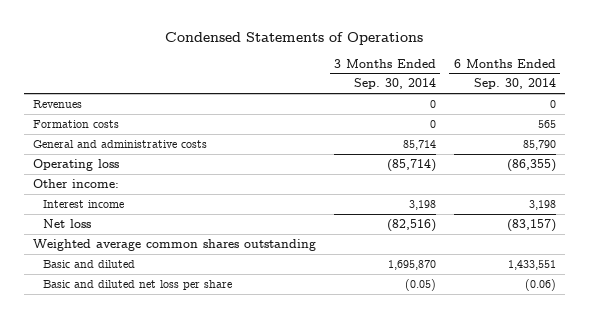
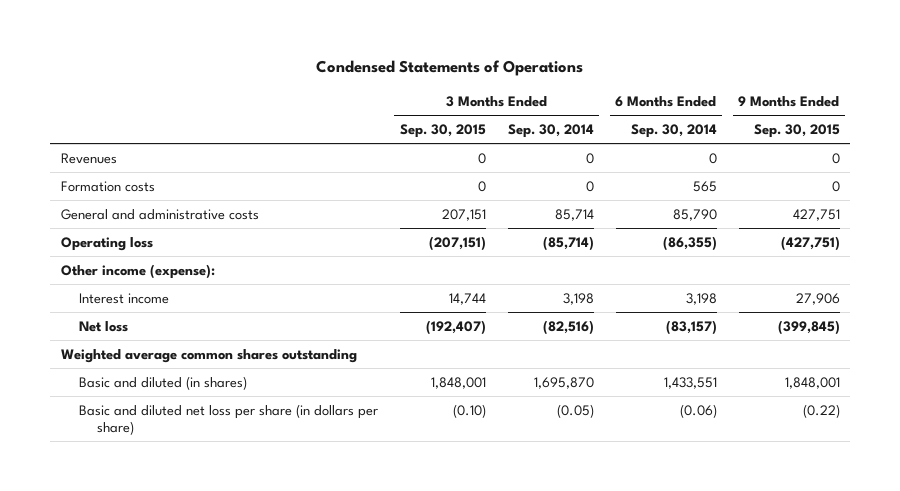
- | 3 Months Ended Sep. 30, 2014 | 6 Months Ended Sep. 30, 2014
+ | 3 Months Ended Sep. 30, 2015 | 3 Months Ended Sep. 30, 2014 | 6 Months Ended Sep. 30, 2014 | 9 Months Ended Sep. 30, 2015
- Other income:
+ Other income (expense):
- Basic and diluted | 1,695,870 | 1,433,551
- Basic and diluted net loss per share | (0.05) | (0.06)
+ Basic and diluted (in shares) | 1,848,001 | 1,695,870 | 1,433,551 | 1,848,001
+ Basic and diluted net loss per share (in dollars per share) | (0.10) | (0.05) | (0.06) | (0.22)

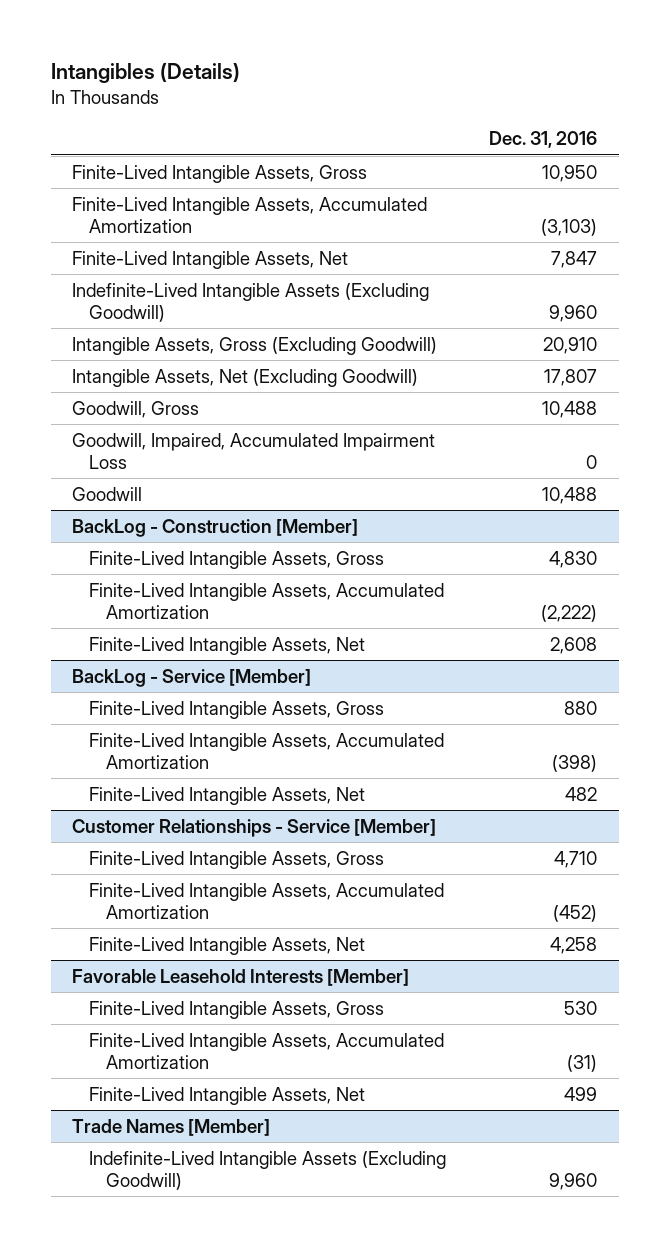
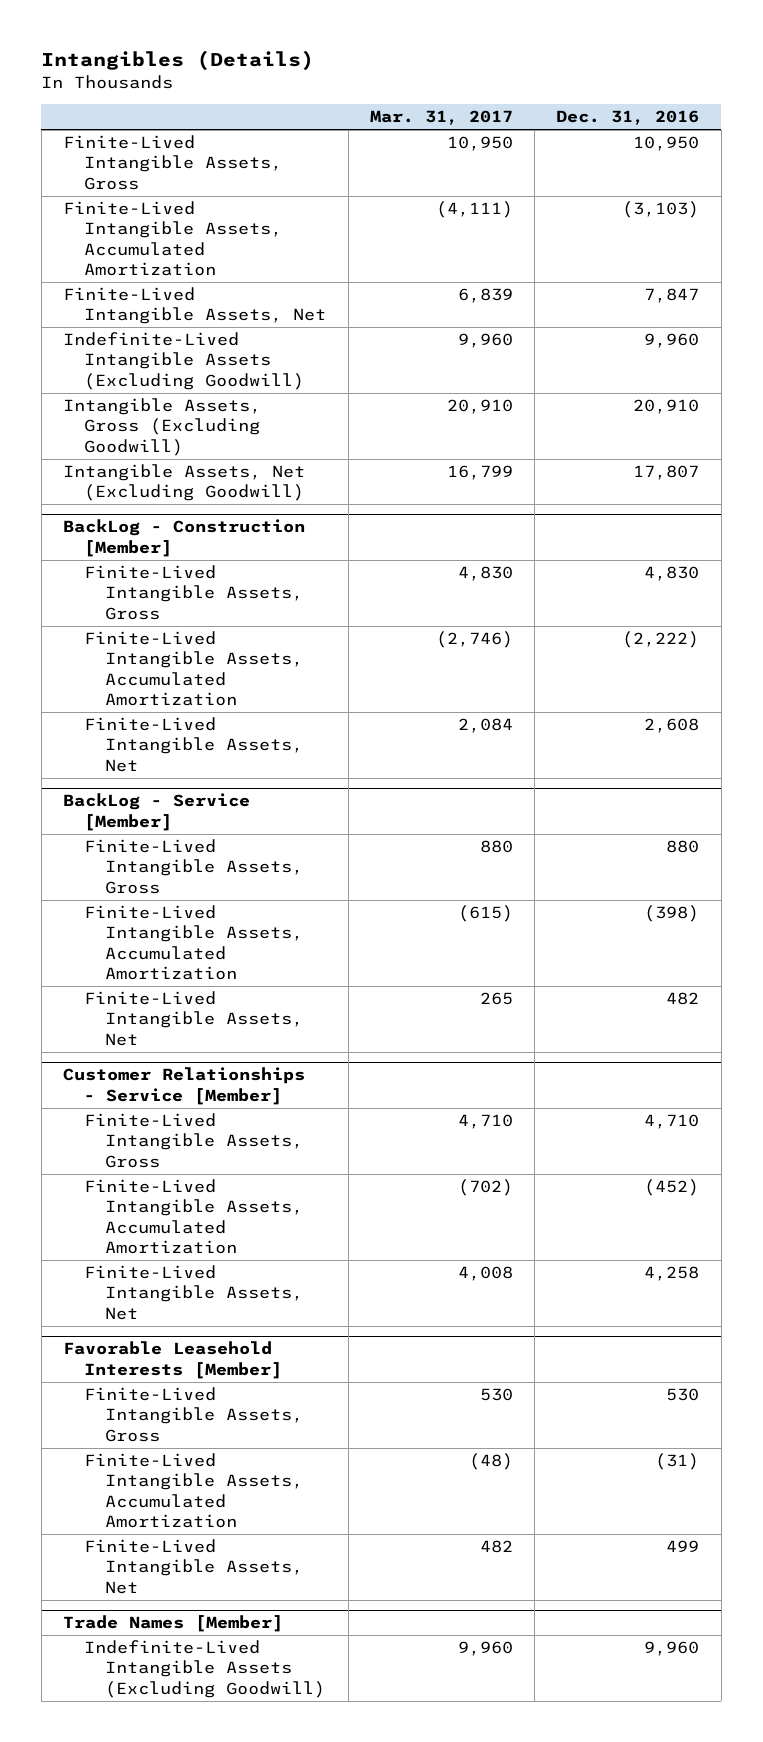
- | Dec. 31, 2016
+ | Mar. 31, 2017 | Dec. 31, 2016
- Goodwill, Gross | 10,488
- Goodwill, Impaired, Accumulated Impairment Loss | 0
- Goodwill | 10,488

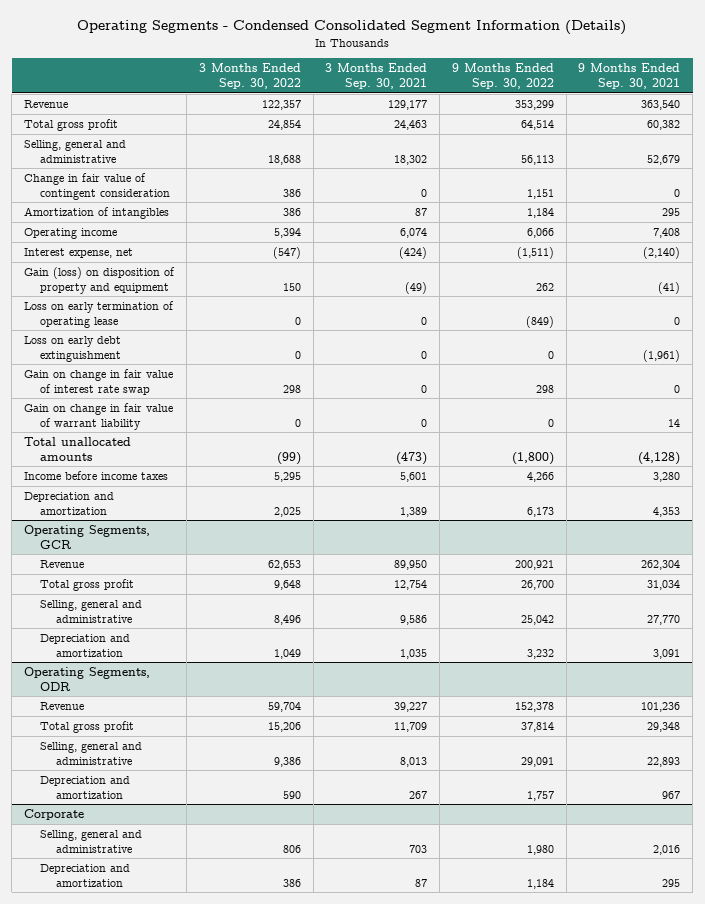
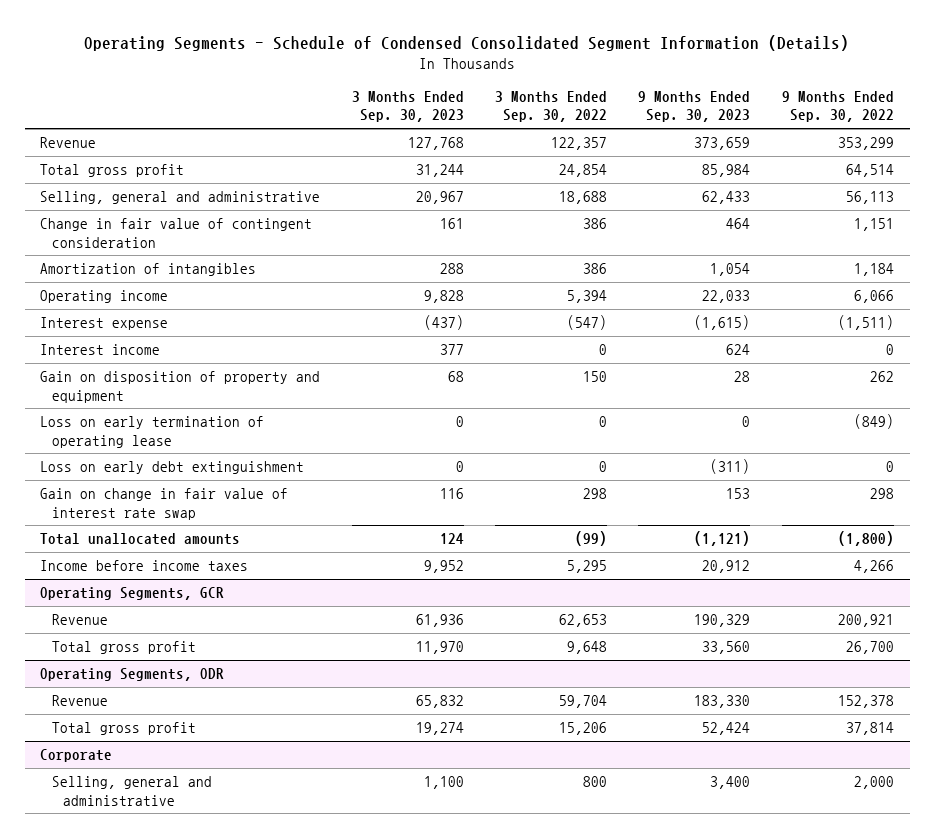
- Operating Segments - Condensed Consolidated Segment Information (Details)
+ Operating Segments - Schedule of Condensed Consolidated Segment Information (Details)
- | 3 Months Ended Sep. 30, 2022 | 3 Months Ended Sep. 30, 2021 | 9 Months Ended Sep. 30, 2022 | 9 Months Ended Sep. 30, 2021
+ | 3 Months Ended Sep. 30, 2023 | 3 Months Ended Sep. 30, 2022 | 9 Months Ended Sep. 30, 2023 | 9 Months Ended Sep. 30, 2022
- Interest expense, net | (547) | (424) | (1,511) | (2,140)
- Gain (loss) on disposition of property and equipment | 150 | (49) | 262 | (41)
+ Interest expense | (437) | (547) | (1,615) | (1,511)
+ Interest income | 377 | 0 | 624 | 0
+ Gain on disposition of property and equipment | 68 | 150 | 28 | 262
- Gain on change in fair value of warrant liability | 0 | 0 | 0 | 14
- Depreciation and amortization | 2,025 | 1,389 | 6,173 | 4,353
@ Operating Segments, GCR
- Selling, general and administrative | 8,496 | 9,586 | 25,042 | 27,770
- Depreciation and amortization | 1,049 | 1,035 | 3,232 | 3,091
@ Operating Segments, ODR
- Selling, general and administrative | 9,386 | 8,013 | 29,091 | 22,893
- Depreciation and amortization | 590 | 267 | 1,757 | 967
@ Corporate
- Selling, general and administrative | 806 | 703 | 1,980 | 2,016
- Depreciation and amortization | 386 | 87 | 1,184 | 295
+ Selling, general and administrative | 1,100 | 800 | 3,400 | 2,000

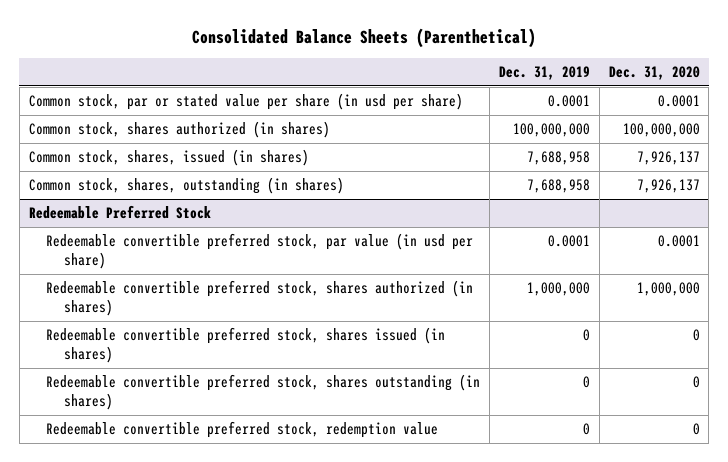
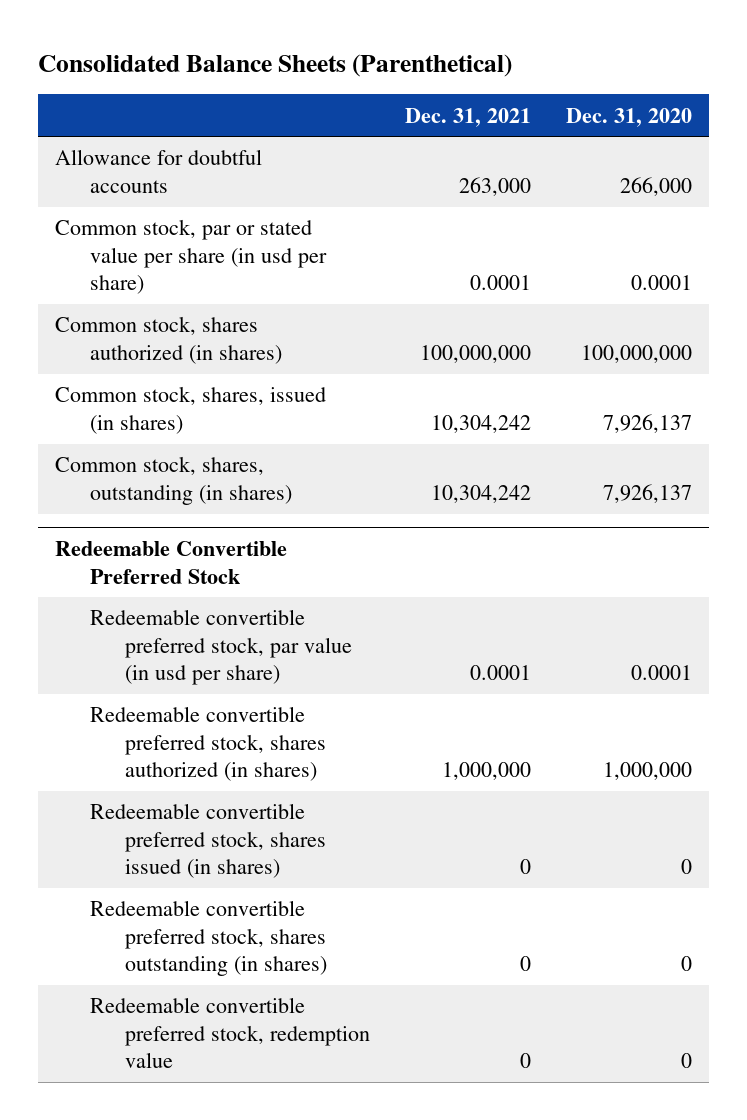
- | Dec. 31, 2019 | Dec. 31, 2020
+ | Dec. 31, 2021 | Dec. 31, 2020
+ Allowance for doubtful accounts | 263,000 | 266,000
- Redeemable Preferred Stock
+ Redeemable Convertible Preferred Stock

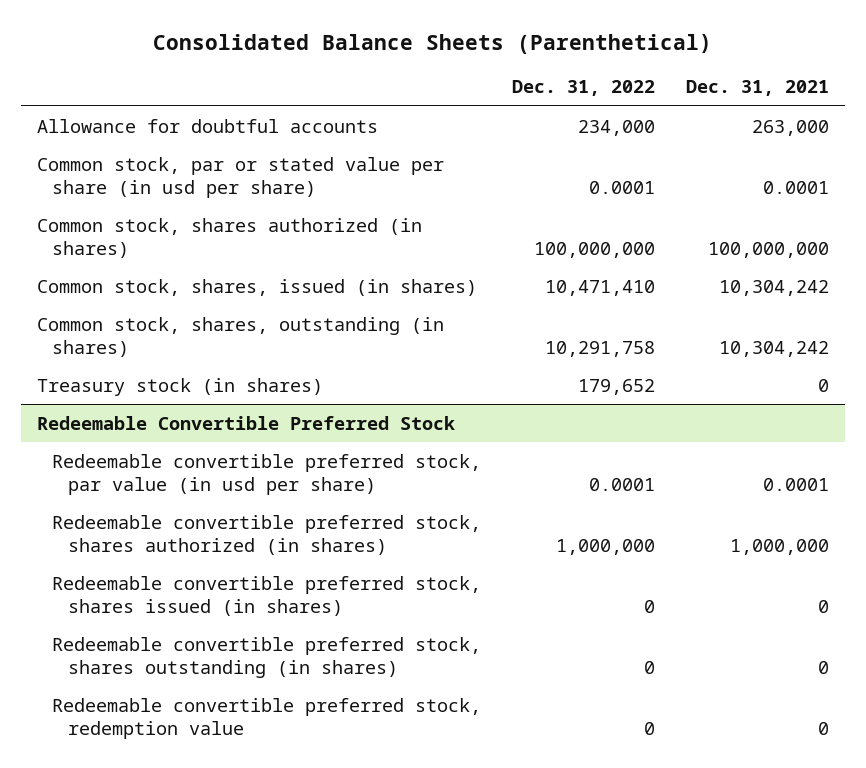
- | Dec. 31, 2021 | Dec. 31, 2020
+ | Dec. 31, 2022 | Dec. 31, 2021
+ Treasury stock (in shares) | 179,652 | 0

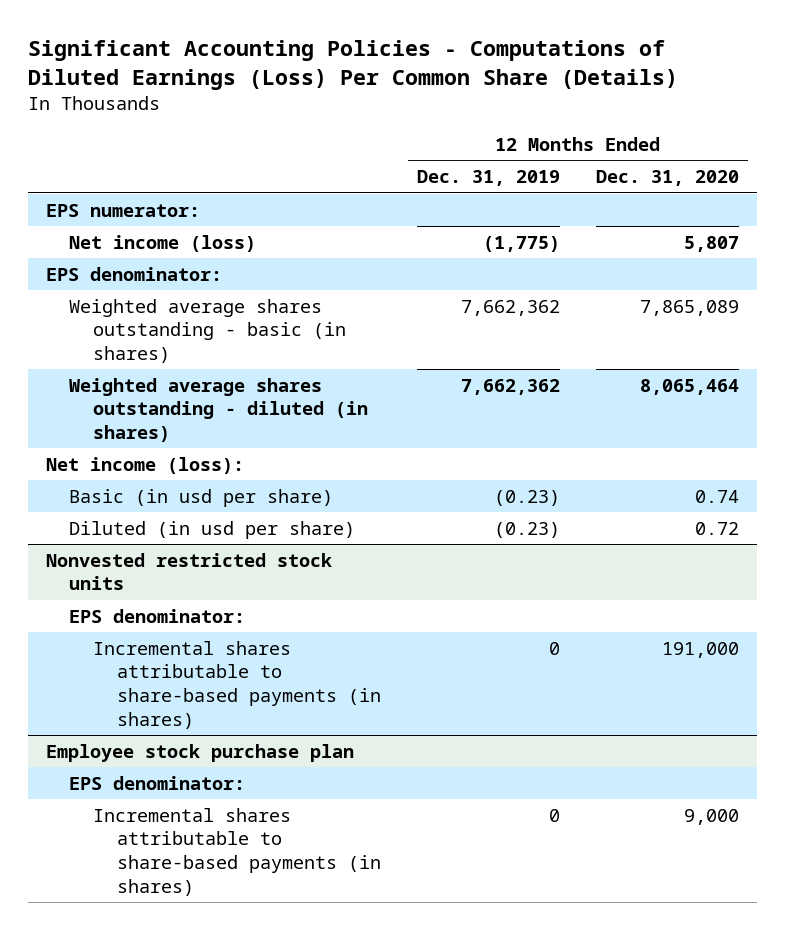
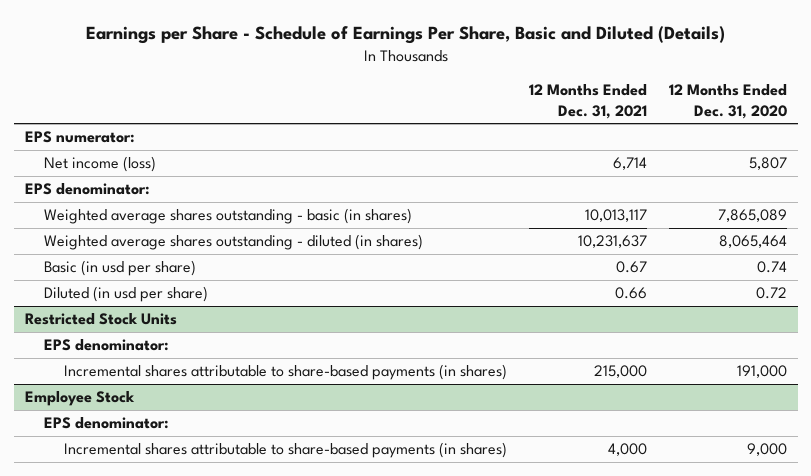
- Significant Accounting Policies - Computations of Diluted Earnings (Loss) Per Common Share (Details)
+ Earnings per Share - Schedule of Earnings Per Share, Basic and Diluted (Details)
- | 12 Months Ended Dec. 31, 2019 | 12 Months Ended Dec. 31, 2020
+ | 12 Months Ended Dec. 31, 2021 | 12 Months Ended Dec. 31, 2020
- Net income (loss):
- Nonvested restricted stock units
+ Restricted Stock Units
- Employee stock purchase plan
+ Employee Stock

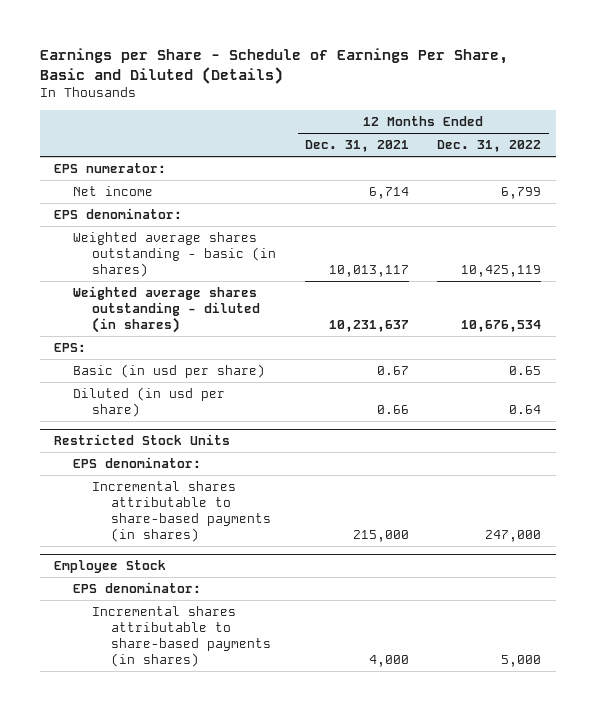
- | 12 Months Ended Dec. 31, 2021 | 12 Months Ended Dec. 31, 2020
+ | 12 Months Ended Dec. 31, 2021 | 12 Months Ended Dec. 31, 2022
- Net income (loss) | 6,714 | 5,807
+ Net income | 6,714 | 6,799
+ EPS:

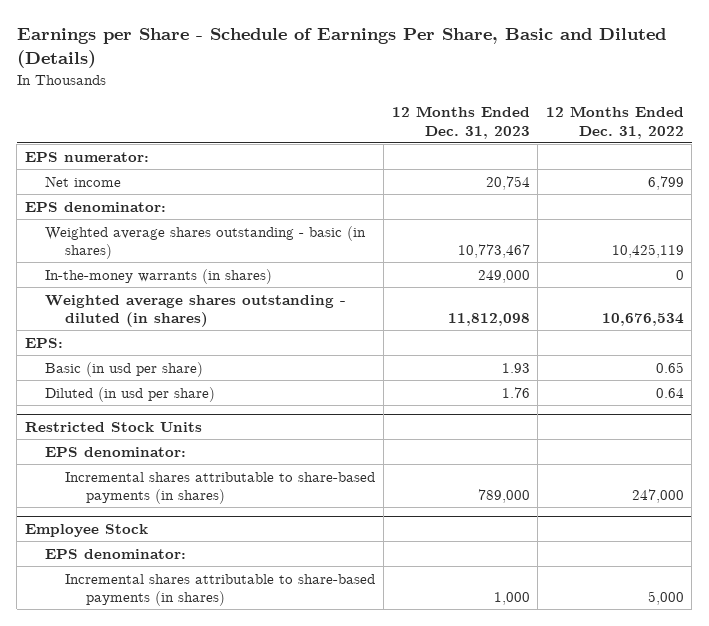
- | 12 Months Ended Dec. 31, 2021 | 12 Months Ended Dec. 31, 2022
+ | 12 Months Ended Dec. 31, 2023 | 12 Months Ended Dec. 31, 2022
+ In-the-money warrants (in shares) | 249,000 | 0

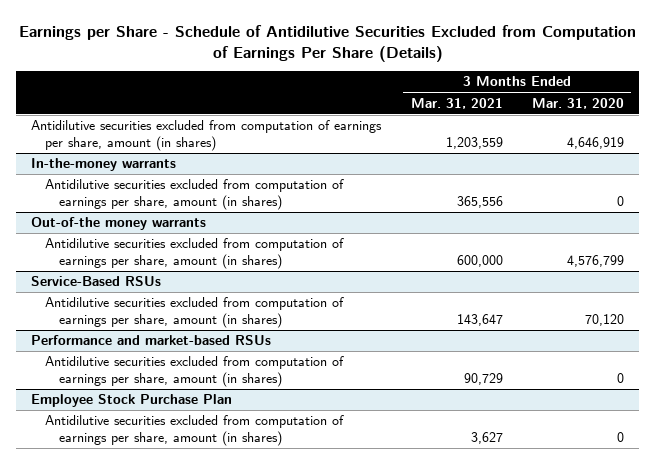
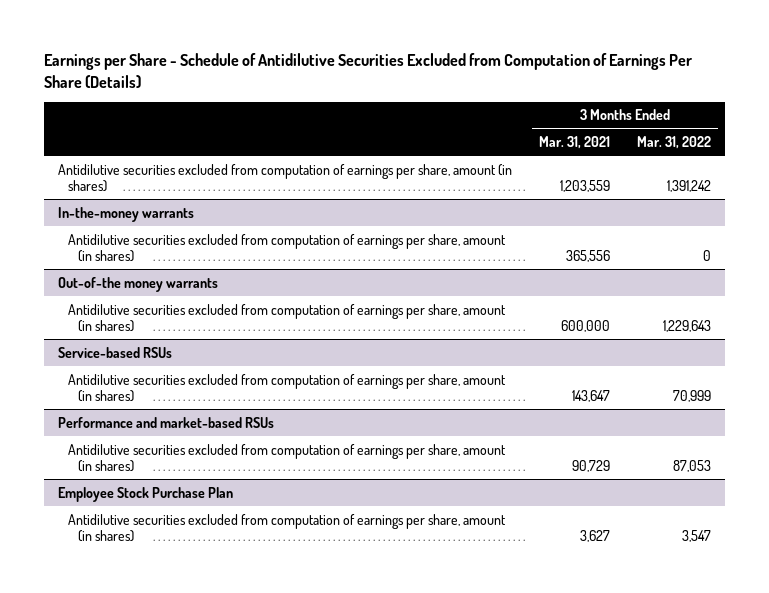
- | 3 Months Ended Mar. 31, 2021 | 3 Months Ended Mar. 31, 2020
+ | 3 Months Ended Mar. 31, 2021 | 3 Months Ended Mar. 31, 2022
- Service-Based RSUs
+ Service-based RSUs

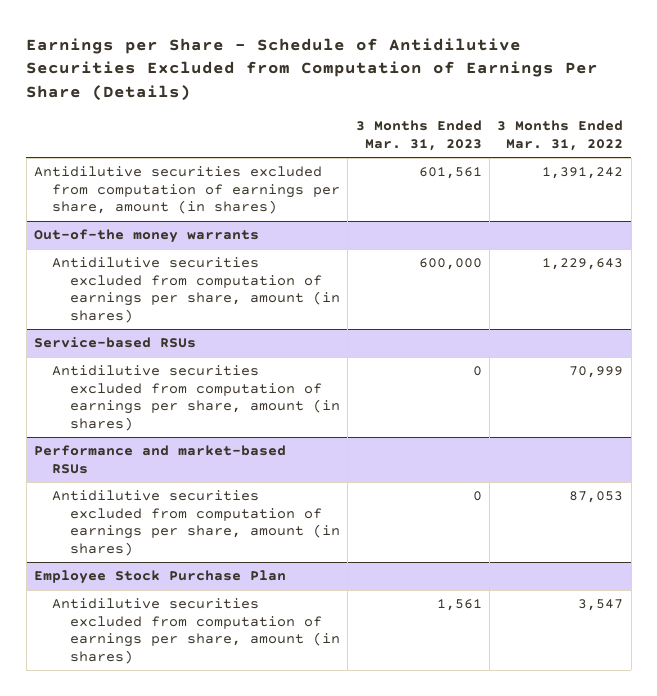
- | 3 Months Ended Mar. 31, 2021 | 3 Months Ended Mar. 31, 2022
+ | 3 Months Ended Mar. 31, 2023 | 3 Months Ended Mar. 31, 2022
- In-the-money warrants
- Antidilutive securities excluded from computation of earnings per share, amount (in shares) | 365,556 | 0

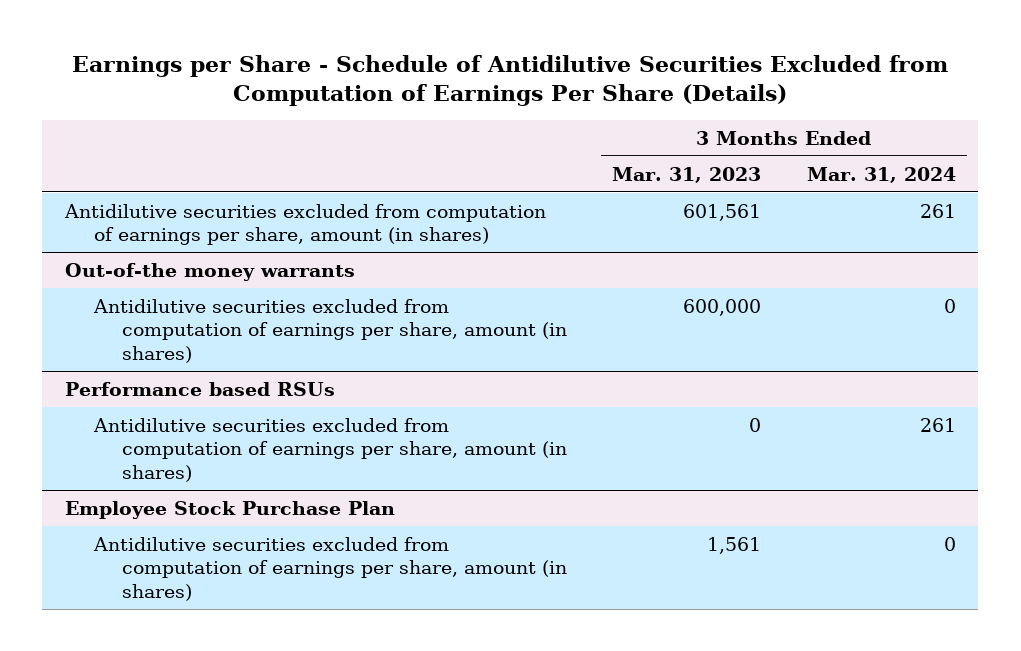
- | 3 Months Ended Mar. 31, 2023 | 3 Months Ended Mar. 31, 2022
+ | 3 Months Ended Mar. 31, 2023 | 3 Months Ended Mar. 31, 2024
- Service-based RSUs
- Antidilutive securities excluded from computation of earnings per share, amount (in shares) | 0 | 70,999
- Performance and market-based RSUs
+ Performance based RSUs

